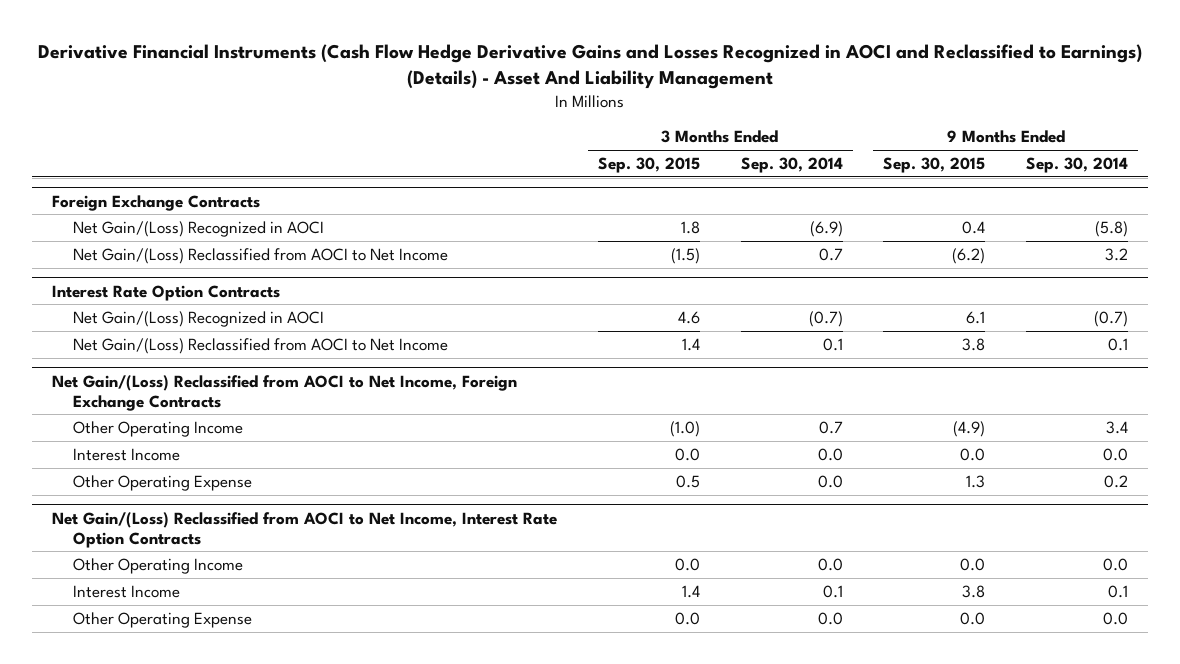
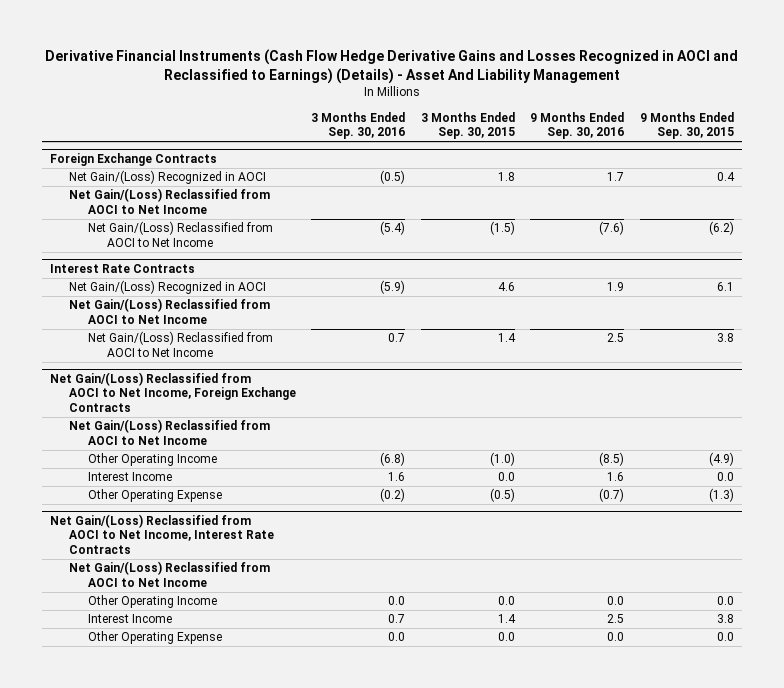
- | 3 Months Ended Sep. 30, 2015 | 3 Months Ended Sep. 30, 2014 | 9 Months Ended Sep. 30, 2015 | 9 Months Ended Sep. 30, 2014
+ | 3 Months Ended Sep. 30, 2016 | 3 Months Ended Sep. 30, 2015 | 9 Months Ended Sep. 30, 2016 | 9 Months Ended Sep. 30, 2015
@ Foreign Exchange Contracts
+ Net Gain/(Loss) Reclassified from AOCI to Net Income
- Interest Rate Option Contracts
+ Interest Rate Contracts
+ Net Gain/(Loss) Reclassified from AOCI to Net Income
@ Net Gain/(Loss) Reclassified from AOCI to Net Income, Foreign Exchange Contracts
+ Net Gain/(Loss) Reclassified from AOCI to Net Income
- Other Operating Expense | 0.5 | 0.0 | 1.3 | 0.2
- Net Gain/(Loss) Reclassified from AOCI to Net Income, Interest Rate Option Contracts
@ Net Gain/(Loss) Reclassified from AOCI to Net Income, Foreign Exchange Contracts
+ Other Operating Expense | (0.2) | (0.5) | (0.7) | (1.3)
+ Net Gain/(Loss) Reclassified from AOCI to Net Income, Interest Rate Contracts
+ Net Gain/(Loss) Reclassified from AOCI to Net Income

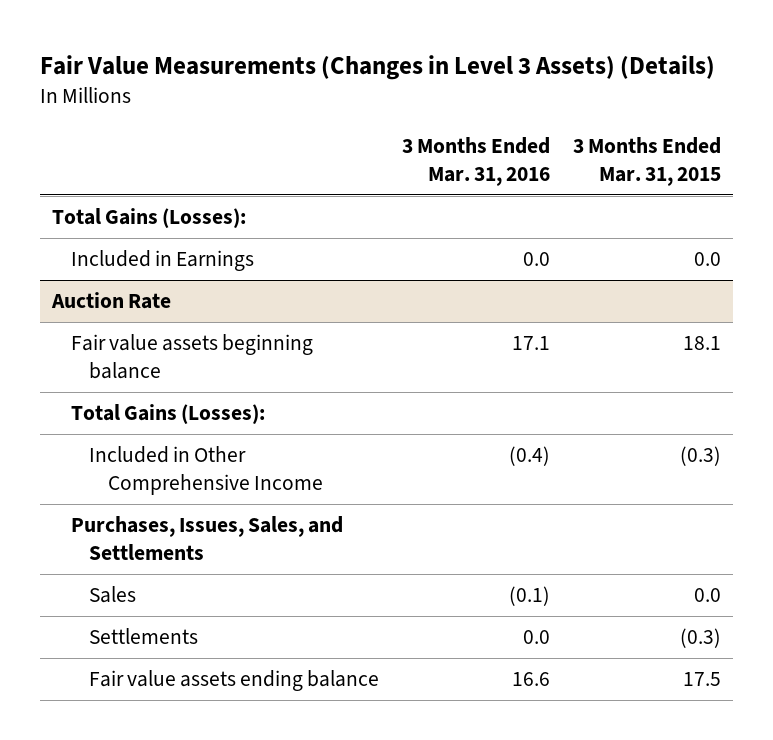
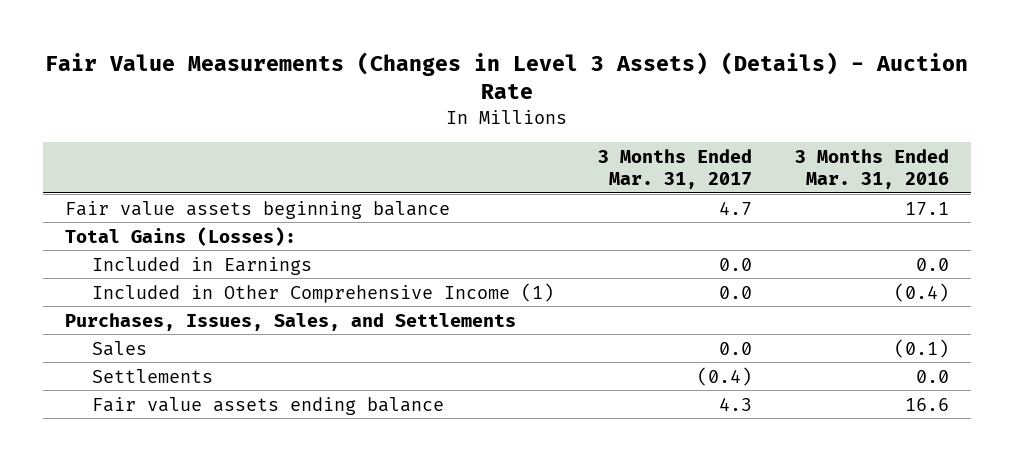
- Fair Value Measurements (Changes in Level 3 Assets) (Details)
+ Fair Value Measurements (Changes in Level 3 Assets) (Details) - Auction Rate
- | 3 Months Ended Mar. 31, 2016 | 3 Months Ended Mar. 31, 2015
+ | 3 Months Ended Mar. 31, 2017 | 3 Months Ended Mar. 31, 2016
- Total Gains (Losses):
- Auction Rate
- Included in Other Comprehensive Income | (0.4) | (0.3)
moved down: Included in Earnings | 0.0 | 0.0
+ Included in Other Comprehensive Income (1) | 0.0 | (0.4)

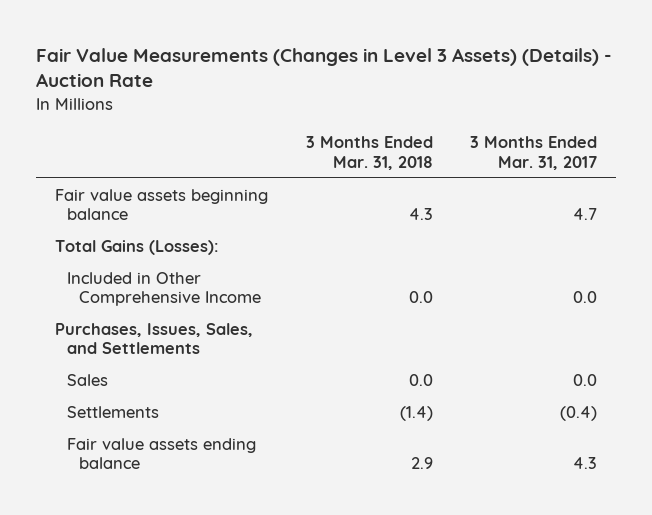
- | 3 Months Ended Mar. 31, 2017 | 3 Months Ended Mar. 31, 2016
+ | 3 Months Ended Mar. 31, 2018 | 3 Months Ended Mar. 31, 2017
- Included in Earnings | 0.0 | 0.0
- Included in Other Comprehensive Income (1) | 0.0 | (0.4)
+ Included in Other Comprehensive Income | 0.0 | 0.0

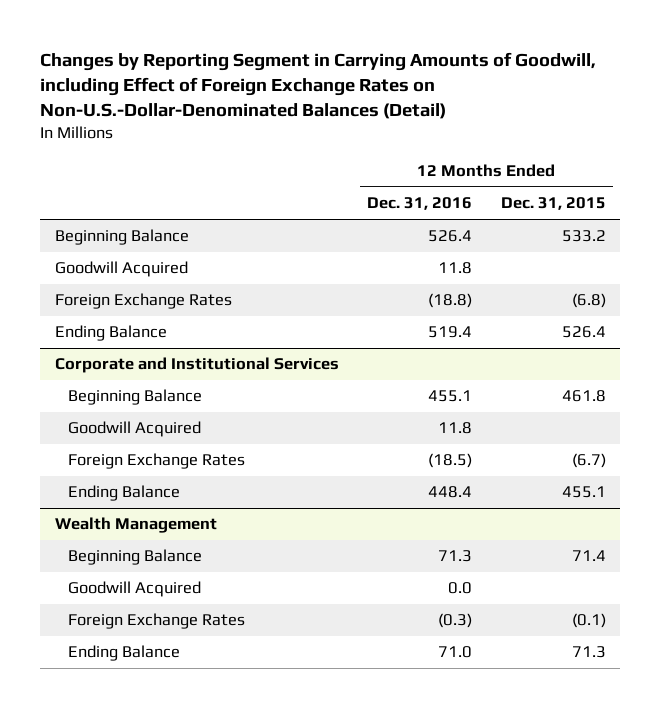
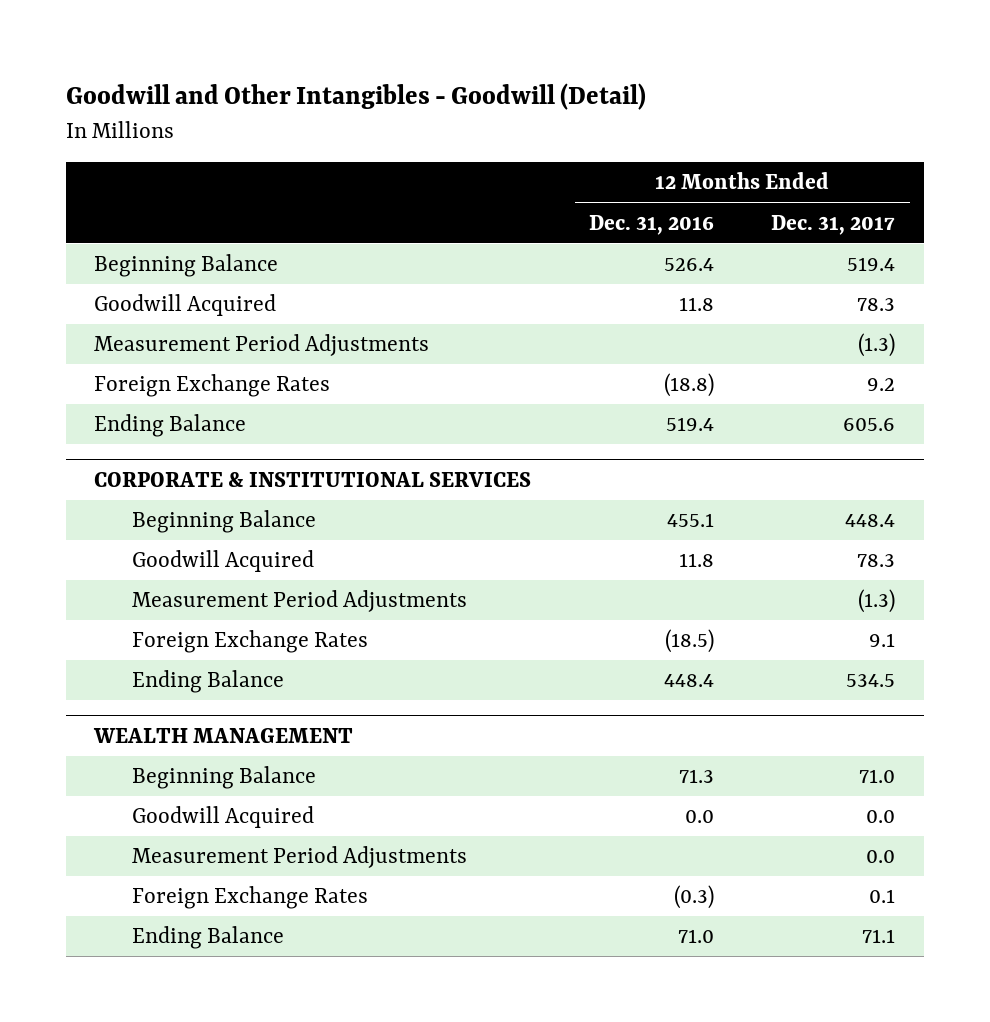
- Changes by Reporting Segment in Carrying Amounts of Goodwill, including Effect of Foreign Exchange Rates on Non-U.S.-Dollar-Denominated Balances (Detail)
+ Goodwill and Other Intangibles - Goodwill (Detail)
- | 12 Months Ended Dec. 31, 2016 | 12 Months Ended Dec. 31, 2015
+ | 12 Months Ended Dec. 31, 2016 | 12 Months Ended Dec. 31, 2017
+ Measurement Period Adjustments | | (1.3)
- Corporate and Institutional Services
+ CORPORATE & INSTITUTIONAL SERVICES
+ Measurement Period Adjustments | | (1.3)
- Wealth Management
+ WEALTH MANAGEMENT
+ Measurement Period Adjustments | | 0.0

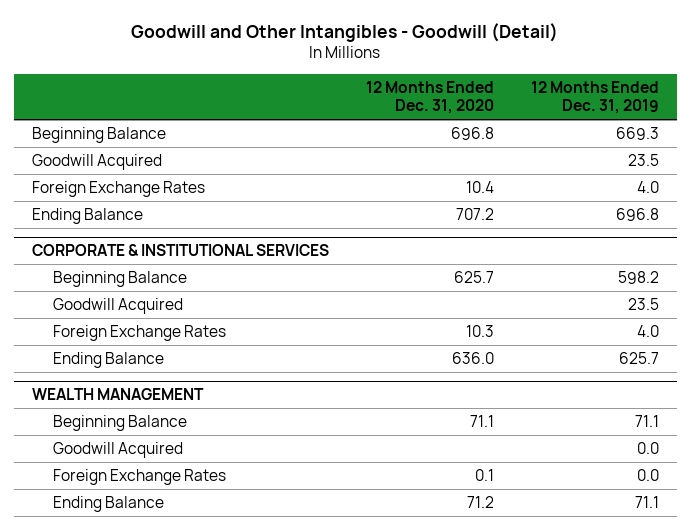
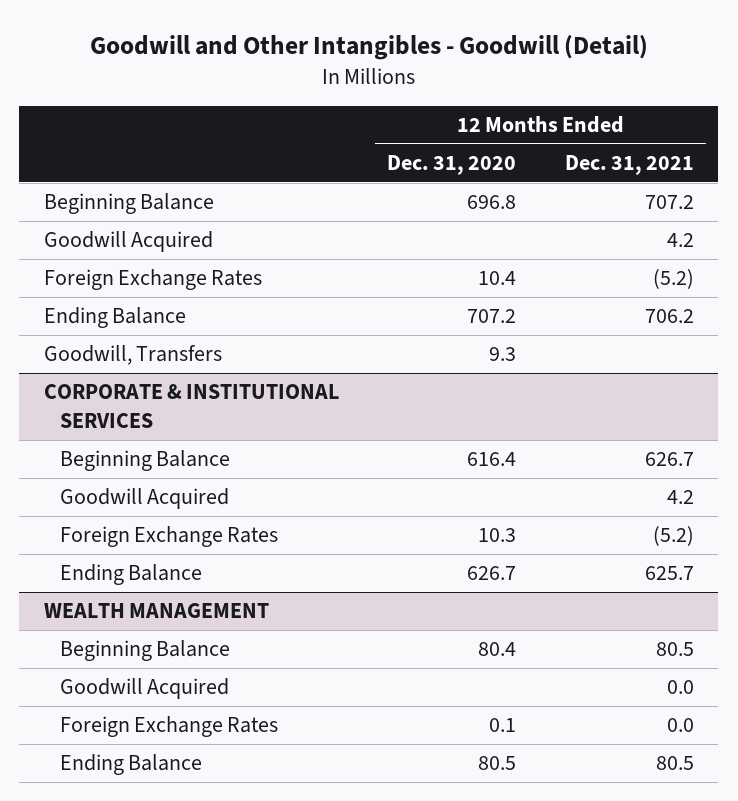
- | 12 Months Ended Dec. 31, 2020 | 12 Months Ended Dec. 31, 2019
+ | 12 Months Ended Dec. 31, 2020 | 12 Months Ended Dec. 31, 2021
+ Goodwill, Transfers | 9.3 |
@ CORPORATE & INSTITUTIONAL SERVICES
- Beginning Balance | 625.7 | 598.2
+ Beginning Balance | 616.4 | 626.7
- Ending Balance | 636.0 | 625.7
+ Ending Balance | 626.7 | 625.7
@ WEALTH MANAGEMENT
- Beginning Balance | 71.1 | 71.1
+ Beginning Balance | 80.4 | 80.5
- Ending Balance | 71.2 | 71.1
+ Ending Balance | 80.5 | 80.5

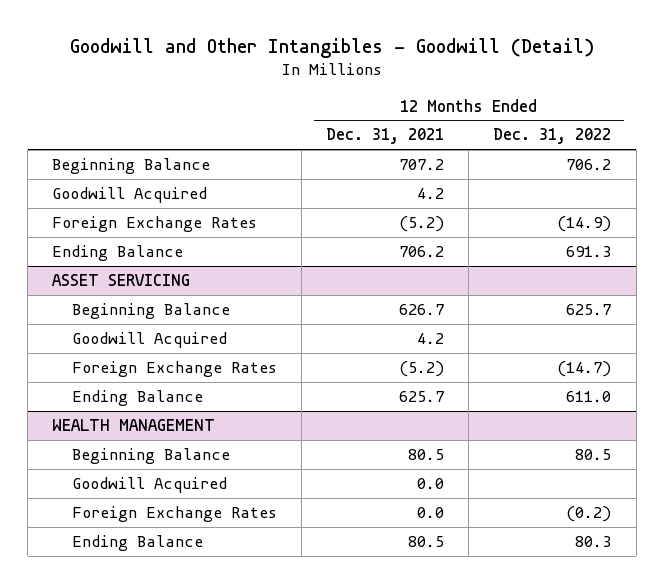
- | 12 Months Ended Dec. 31, 2020 | 12 Months Ended Dec. 31, 2021
+ | 12 Months Ended Dec. 31, 2021 | 12 Months Ended Dec. 31, 2022
- Goodwill, Transfers | 9.3 |
- CORPORATE & INSTITUTIONAL SERVICES
+ ASSET SERVICING

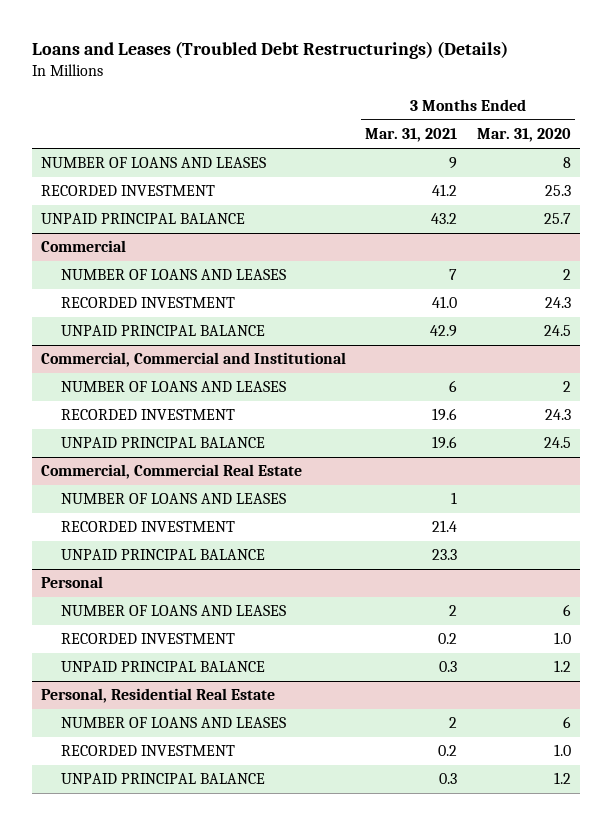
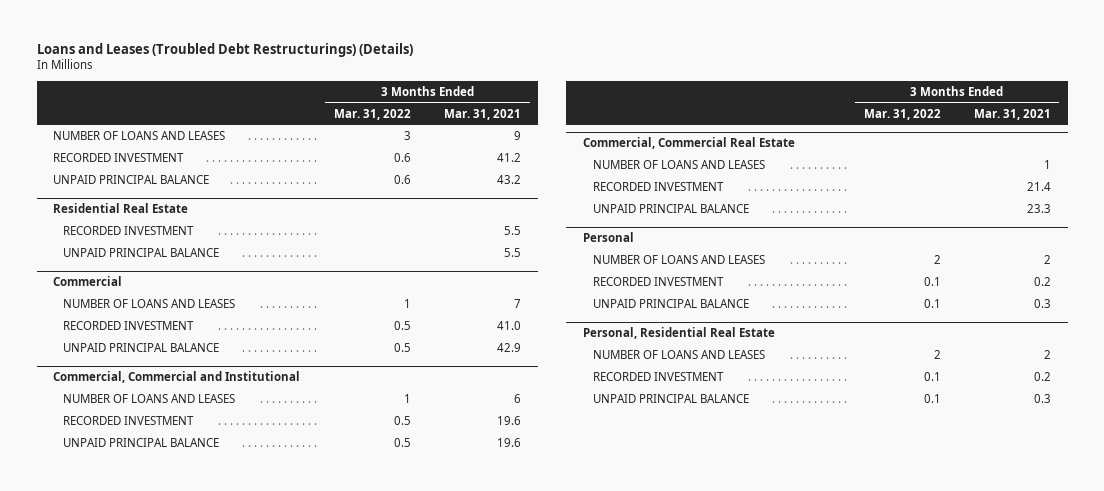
- | 3 Months Ended Mar. 31, 2021 | 3 Months Ended Mar. 31, 2020
+ | 3 Months Ended Mar. 31, 2022 | 3 Months Ended Mar. 31, 2021
+ Residential Real Estate
+ RECORDED INVESTMENT | | 5.5
+ UNPAID PRINCIPAL BALANCE | | 5.5

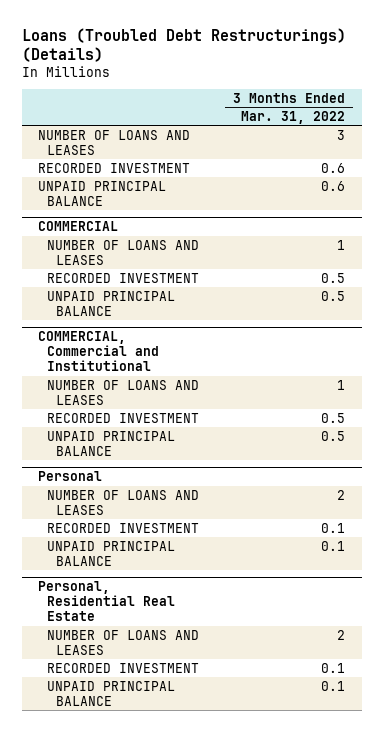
- Loans and Leases (Troubled Debt Restructurings) (Details)
+ Loans (Troubled Debt Restructurings) (Details)
- | 3 Months Ended Mar. 31, 2022 | 3 Months Ended Mar. 31, 2021
+ | 3 Months Ended Mar. 31, 2022
- Residential Real Estate
- RECORDED INVESTMENT | | 5.5
- UNPAID PRINCIPAL BALANCE | | 5.5
- Commercial
+ COMMERCIAL
- Commercial, Commercial and Institutional
+ COMMERCIAL, Commercial and Institutional
- Commercial, Commercial Real Estate
- NUMBER OF LOANS AND LEASES | | 1
- RECORDED INVESTMENT | | 21.4
- UNPAID PRINCIPAL BALANCE | | 23.3

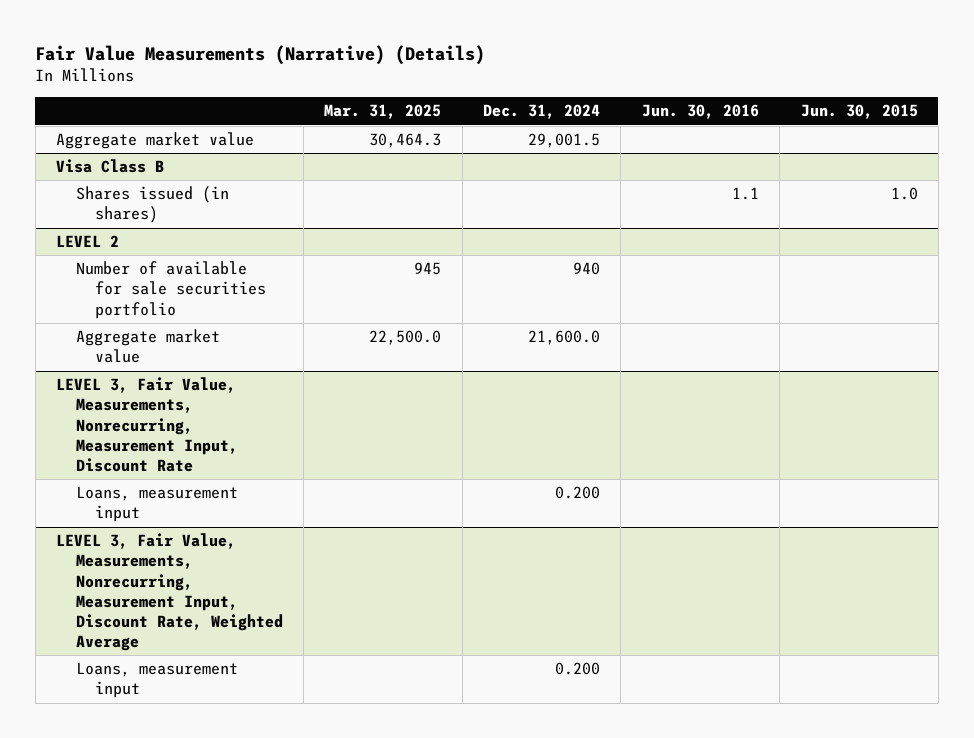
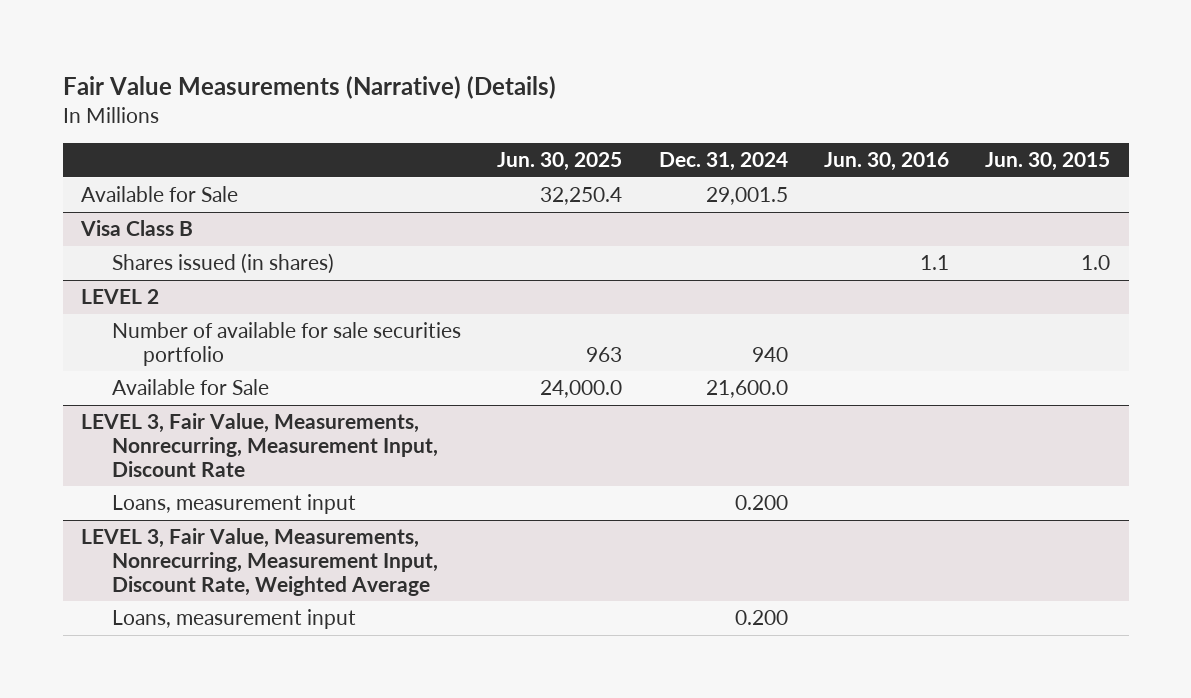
- | Mar. 31, 2025 | Dec. 31, 2024 | Jun. 30, 2016 | Jun. 30, 2015
+ | Jun. 30, 2025 | Dec. 31, 2024 | Jun. 30, 2016 | Jun. 30, 2015
- Aggregate market value | 30,464.3 | 29,001.5 | |
+ Available for Sale | 32,250.4 | 29,001.5 | |
@ LEVEL 2
- Aggregate market value | 22,500.0 | 21,600.0 | |
+ Available for Sale | 24,000.0 | 21,600.0 | |

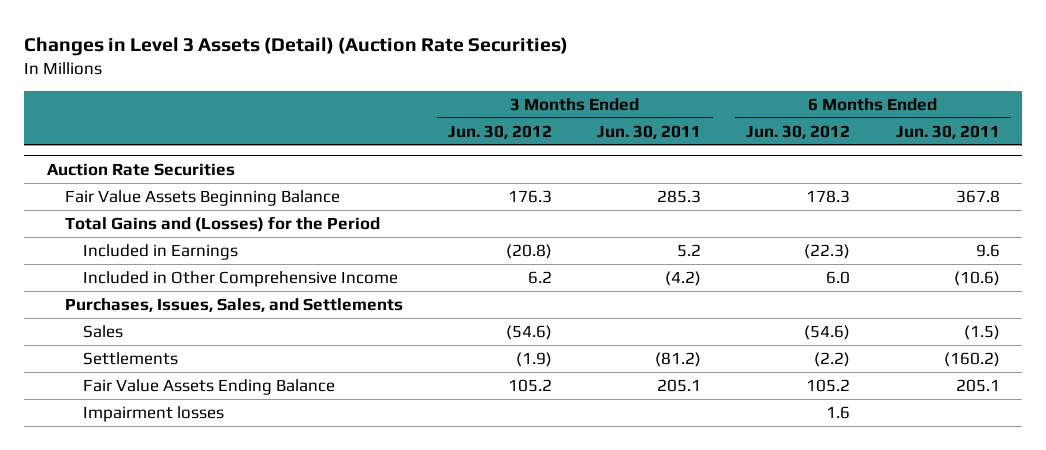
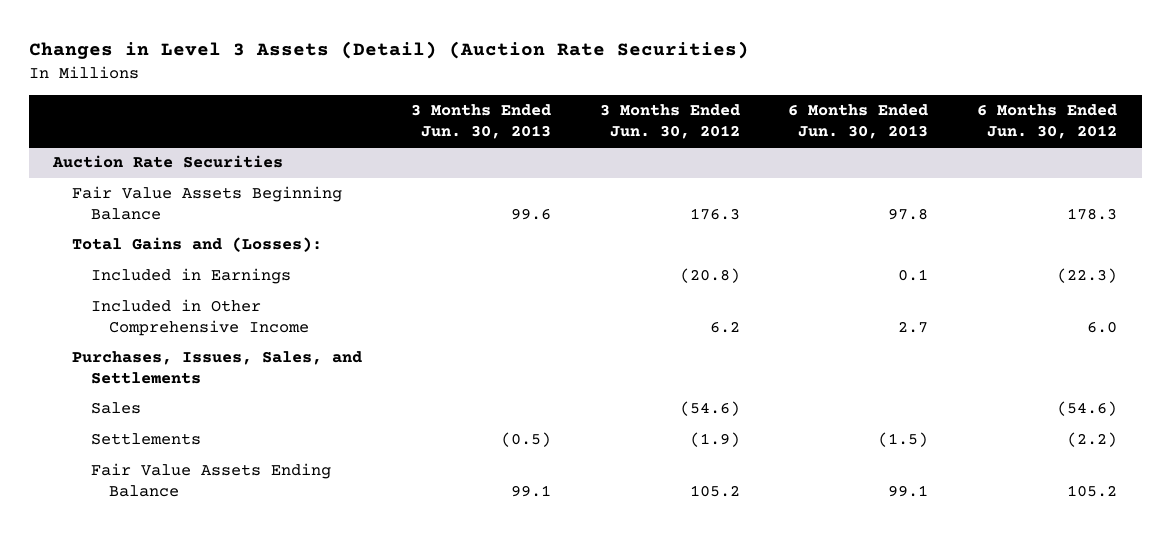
- | 3 Months Ended Jun. 30, 2012 | 3 Months Ended Jun. 30, 2011 | 6 Months Ended Jun. 30, 2012 | 6 Months Ended Jun. 30, 2011
+ | 3 Months Ended Jun. 30, 2013 | 3 Months Ended Jun. 30, 2012 | 6 Months Ended Jun. 30, 2013 | 6 Months Ended Jun. 30, 2012
@ Auction Rate Securities
- Total Gains and (Losses) for the Period
+ Total Gains and (Losses):
- Impairment losses | | | 1.6 |

